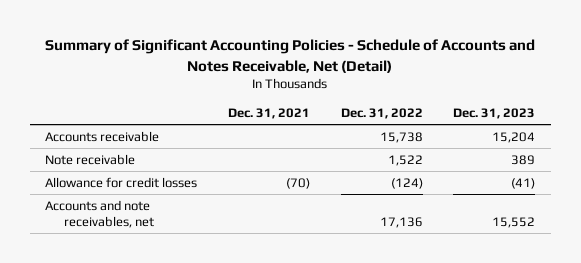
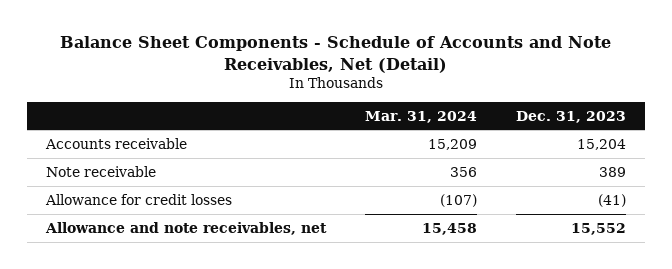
- Summary of Significant Accounting Policies - Schedule of Accounts and Notes Receivable, Net (Detail)
+ Balance Sheet Components - Schedule of Accounts and Note Receivables, Net (Detail)
- | Dec. 31, 2021 | Dec. 31, 2022 | Dec. 31, 2023
+ | Mar. 31, 2024 | Dec. 31, 2023
- Accounts and note receivables, net | | 17,136 | 15,552
+ Allowance and note receivables, net | 15,458 | 15,552

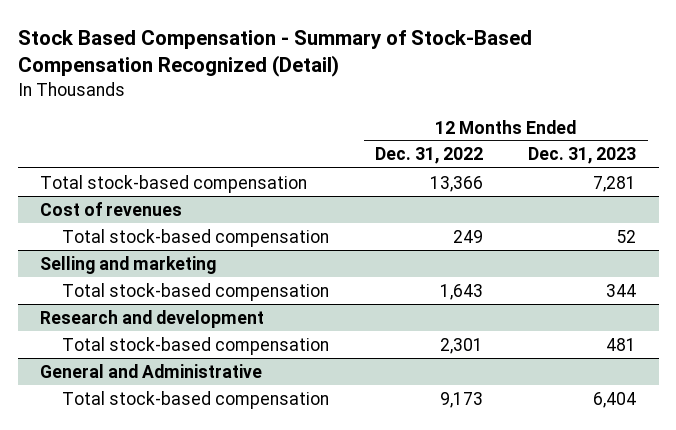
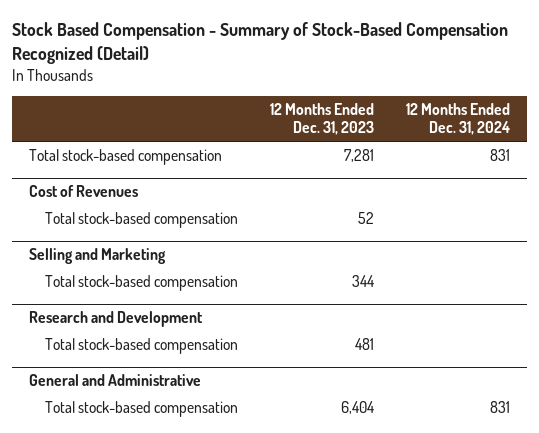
- | 12 Months Ended Dec. 31, 2022 | 12 Months Ended Dec. 31, 2023
+ | 12 Months Ended Dec. 31, 2023 | 12 Months Ended Dec. 31, 2024
- Cost of revenues
+ Cost of Revenues
- Selling and marketing
+ Selling and Marketing
- Research and development
+ Research and Development

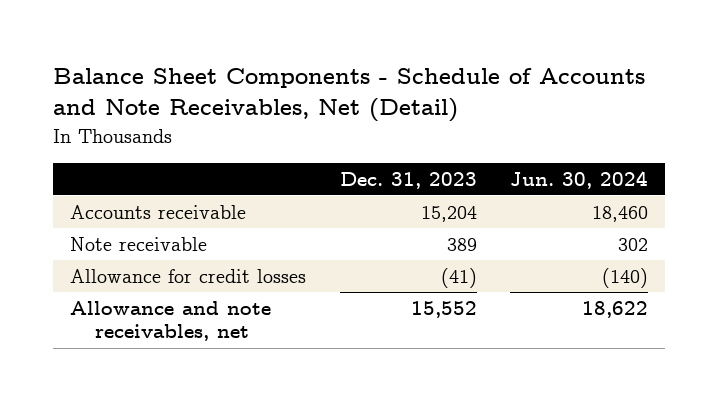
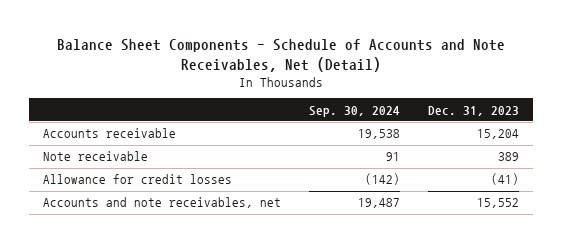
- | Dec. 31, 2023 | Jun. 30, 2024
+ | Sep. 30, 2024 | Dec. 31, 2023
- Allowance and note receivables, net | 15,552 | 18,622
+ Accounts and note receivables, net | 19,487 | 15,552

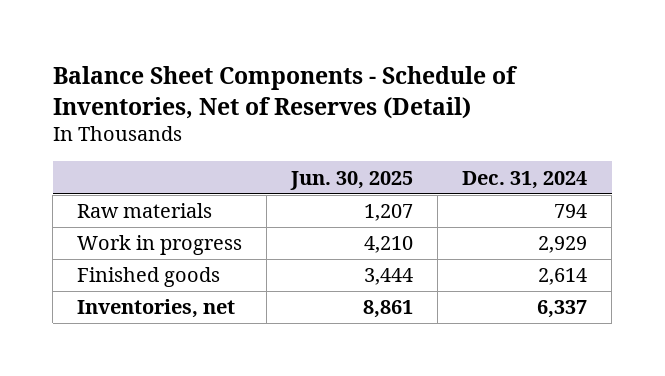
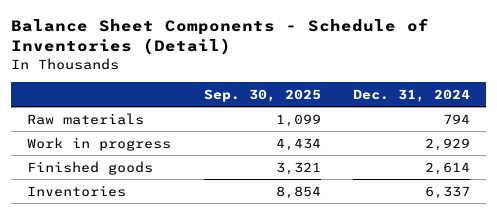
- Balance Sheet Components - Schedule of Inventories, Net of Reserves (Detail)
+ Balance Sheet Components - Schedule of Inventories (Detail)
- | Jun. 30, 2025 | Dec. 31, 2024
+ | Sep. 30, 2025 | Dec. 31, 2024
- Inventories, net | 8,861 | 6,337
+ Inventories | 8,854 | 6,337

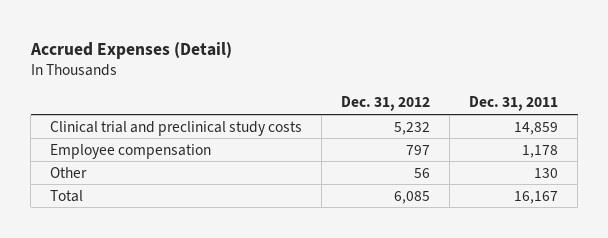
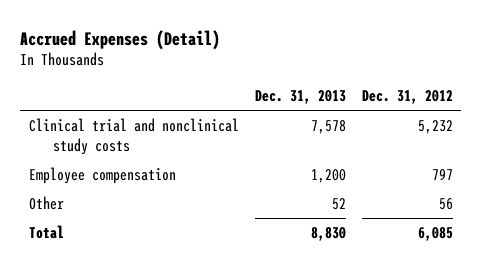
- | Dec. 31, 2012 | Dec. 31, 2011
+ | Dec. 31, 2013 | Dec. 31, 2012
- Clinical trial and preclinical study costs | 5,232 | 14,859
+ Clinical trial and nonclinical study costs | 7,578 | 5,232

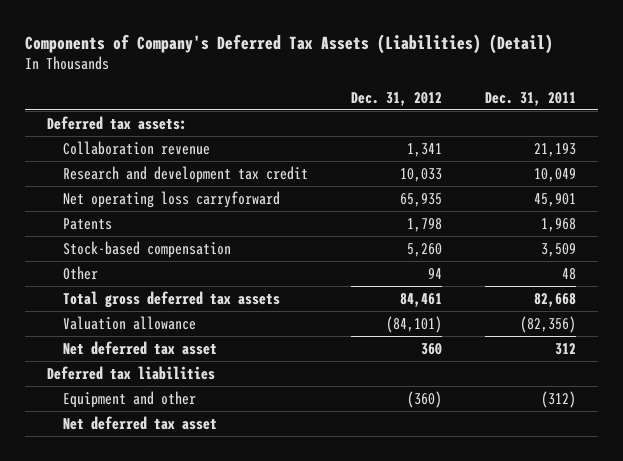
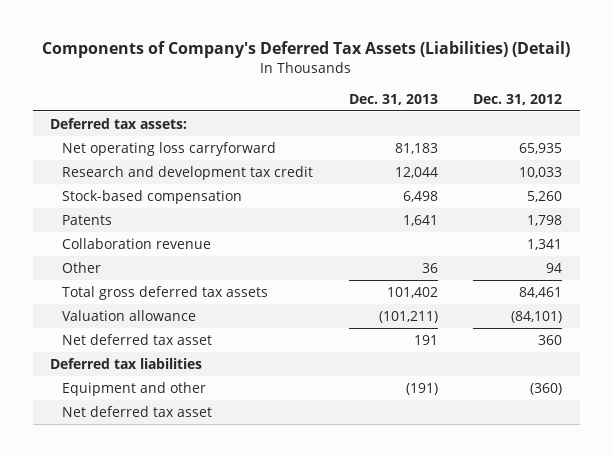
- | Dec. 31, 2012 | Dec. 31, 2011
+ | Dec. 31, 2013 | Dec. 31, 2012
moved down: Research and development tax credit | 12,044 | 10,033
moved down: Patents | 1,641 | 1,798
moved down: Collaboration revenue | | 1,341

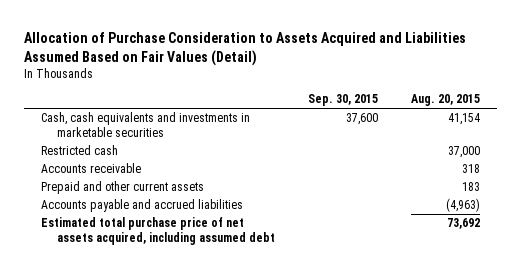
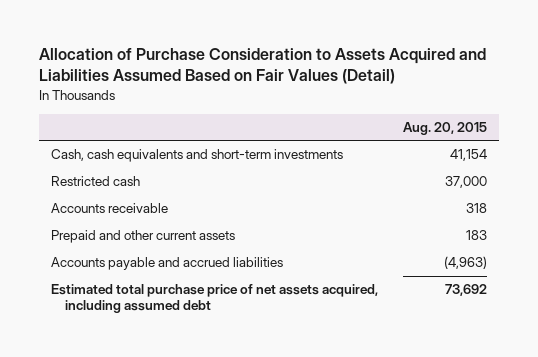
- | Sep. 30, 2015 | Aug. 20, 2015
+ | Aug. 20, 2015
- Cash, cash equivalents and investments in marketable securities | 37,600 | 41,154
+ Cash, cash equivalents and short-term investments | 41,154

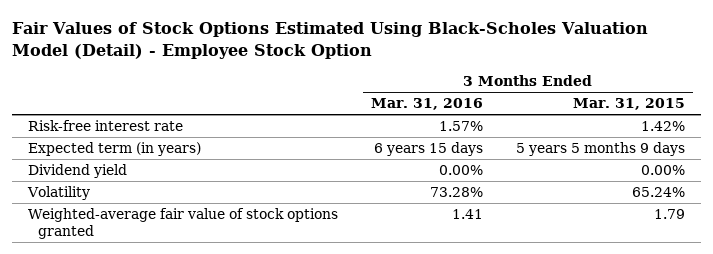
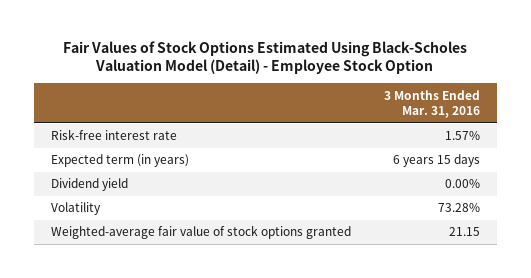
- | 3 Months Ended Mar. 31, 2016 | 3 Months Ended Mar. 31, 2015
+ | 3 Months Ended Mar. 31, 2016
- Weighted-average fair value of stock options granted | 1.41 | 1.79
+ Weighted-average fair value of stock options granted | 21.15

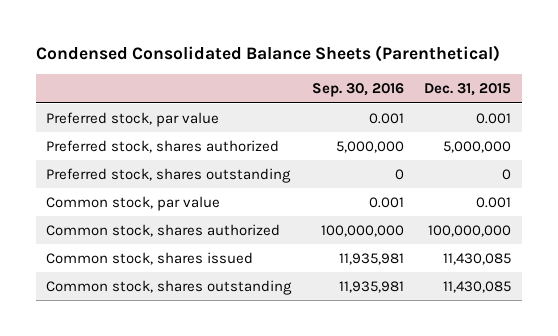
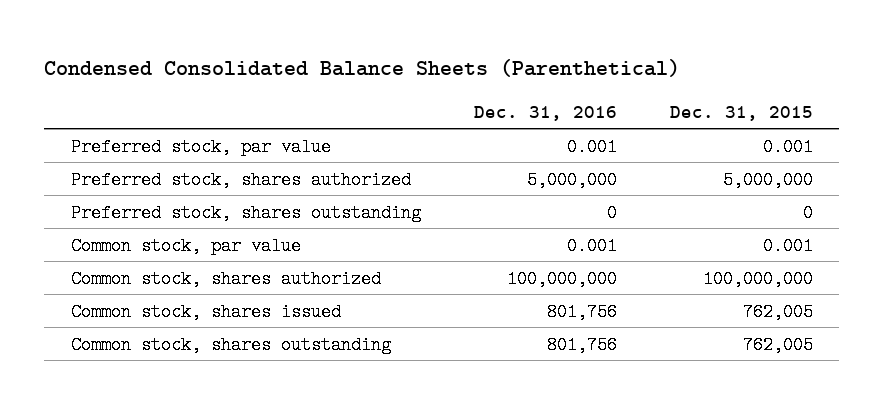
- | Sep. 30, 2016 | Dec. 31, 2015
+ | Dec. 31, 2016 | Dec. 31, 2015
- Common stock, shares issued | 11,935,981 | 11,430,085
- Common stock, shares outstanding | 11,935,981 | 11,430,085
+ Common stock, shares issued | 801,756 | 762,005
+ Common stock, shares outstanding | 801,756 | 762,005

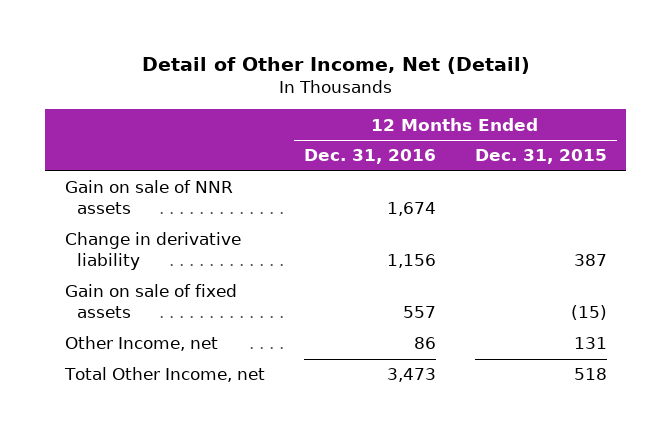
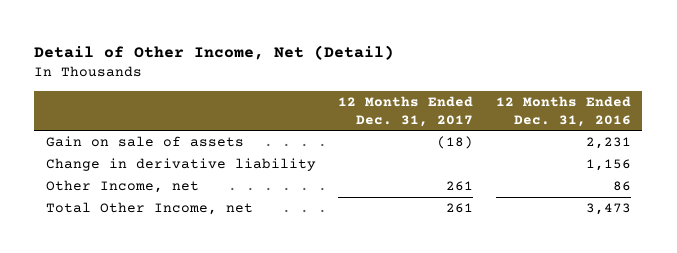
- | 12 Months Ended Dec. 31, 2016 | 12 Months Ended Dec. 31, 2015
+ | 12 Months Ended Dec. 31, 2017 | 12 Months Ended Dec. 31, 2016
- Gain on sale of NNR assets | 1,674 |
+ Gain on sale of assets | (18) | 2,231
- Gain on sale of fixed assets | 557 | (15)

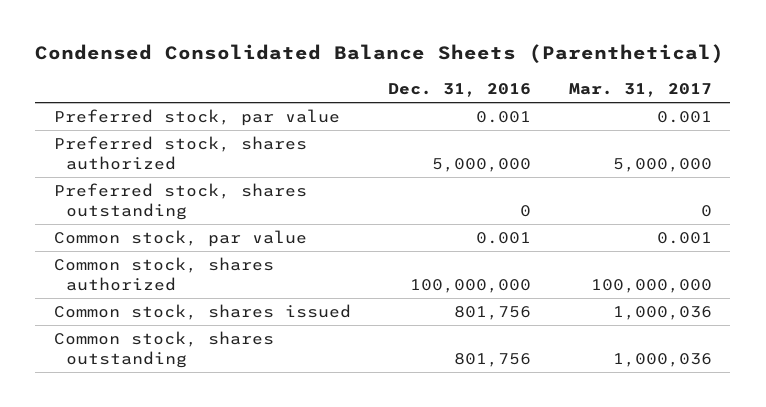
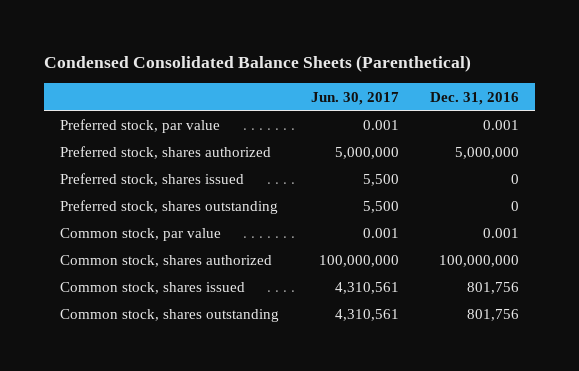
- | Dec. 31, 2016 | Mar. 31, 2017
+ | Jun. 30, 2017 | Dec. 31, 2016
+ Preferred stock, shares issued | 5,500 | 0

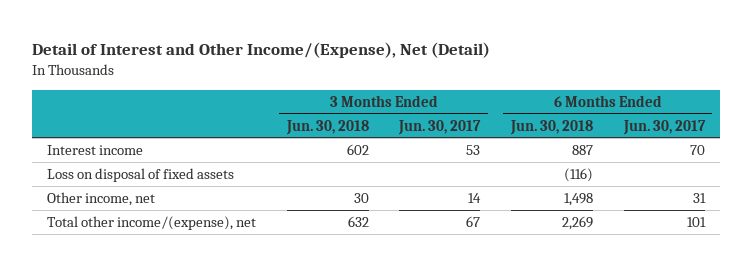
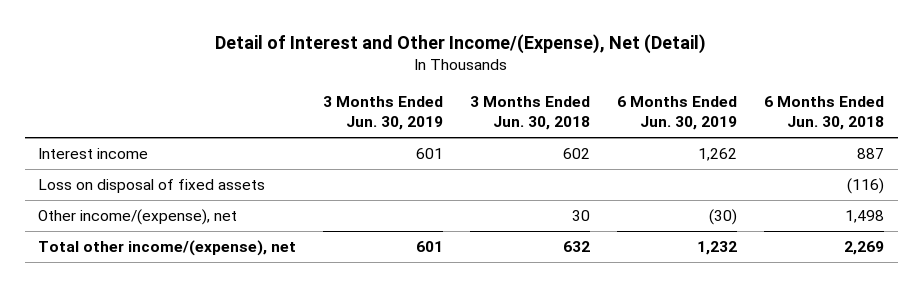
- | 3 Months Ended Jun. 30, 2018 | 3 Months Ended Jun. 30, 2017 | 6 Months Ended Jun. 30, 2018 | 6 Months Ended Jun. 30, 2017
+ | 3 Months Ended Jun. 30, 2019 | 3 Months Ended Jun. 30, 2018 | 6 Months Ended Jun. 30, 2019 | 6 Months Ended Jun. 30, 2018
- Other income, net | 30 | 14 | 1,498 | 31
+ Other income/(expense), net | | 30 | (30) | 1,498

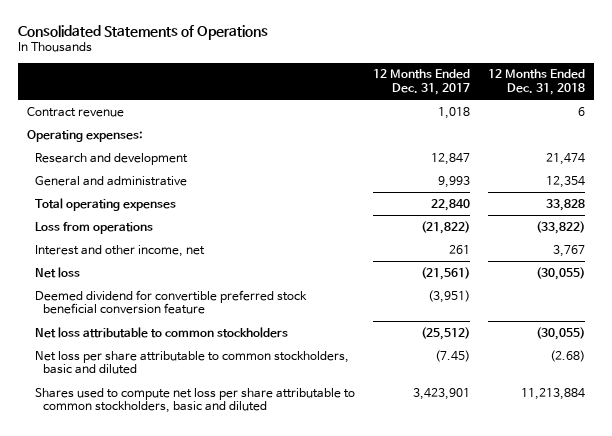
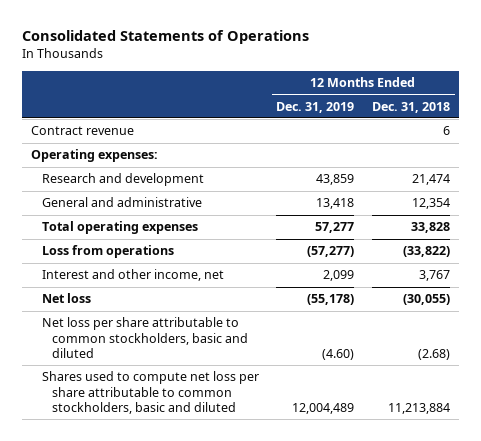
- | 12 Months Ended Dec. 31, 2017 | 12 Months Ended Dec. 31, 2018
+ | 12 Months Ended Dec. 31, 2019 | 12 Months Ended Dec. 31, 2018
- Deemed dividend for convertible preferred stock beneficial conversion feature | (3,951) |
- Net loss attributable to common stockholders | (25,512) | (30,055)

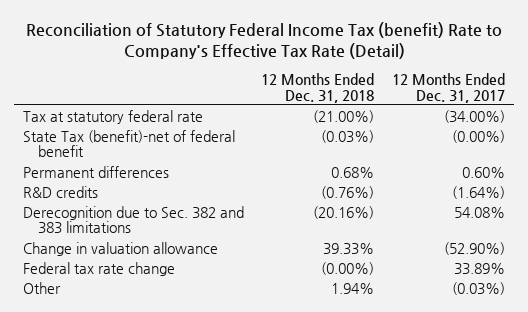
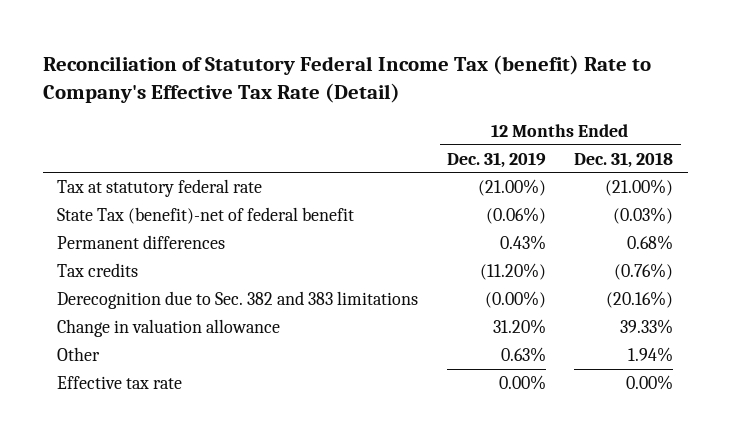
- | 12 Months Ended Dec. 31, 2018 | 12 Months Ended Dec. 31, 2017
+ | 12 Months Ended Dec. 31, 2019 | 12 Months Ended Dec. 31, 2018
- R&D credits | (0.76%) | (1.64%)
+ Tax credits | (11.20%) | (0.76%)
- Federal tax rate change | (0.00%) | 33.89%
+ Effective tax rate | 0.00% | 0.00%

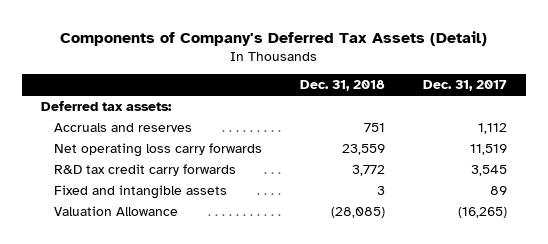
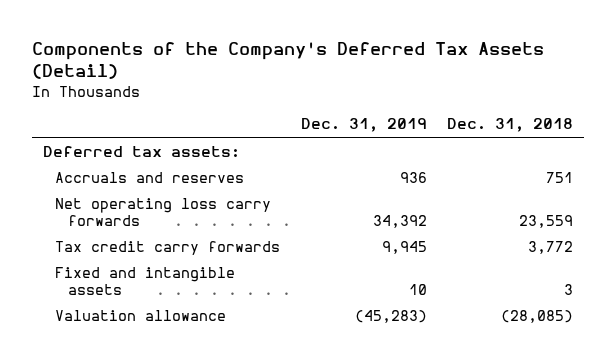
- Components of Company's Deferred Tax Assets (Detail)
+ Components of the Company's Deferred Tax Assets (Detail)
- | Dec. 31, 2018 | Dec. 31, 2017
+ | Dec. 31, 2019 | Dec. 31, 2018
- R&D tax credit carry forwards | 3,772 | 3,545
+ Tax credit carry forwards | 9,945 | 3,772
- Valuation Allowance | (28,085) | (16,265)
+ Valuation allowance | (45,283) | (28,085)

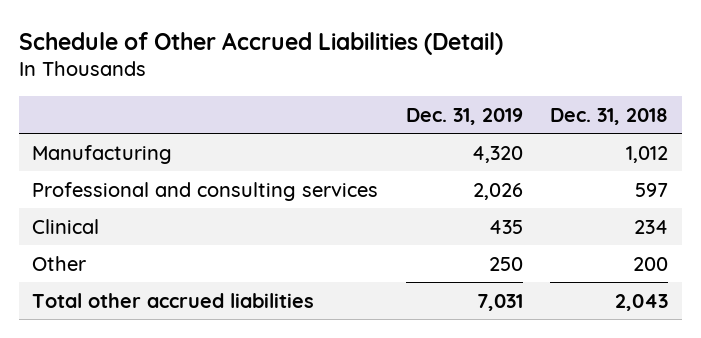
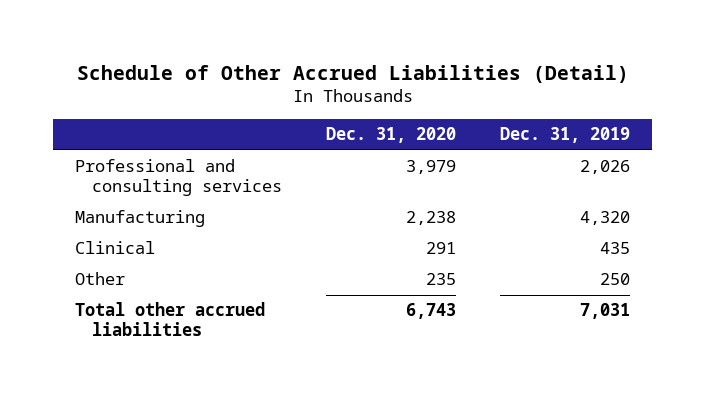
- | Dec. 31, 2019 | Dec. 31, 2018
+ | Dec. 31, 2020 | Dec. 31, 2019
moved down: Manufacturing | 2,238 | 4,320

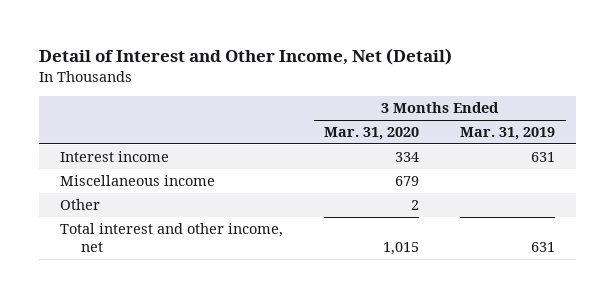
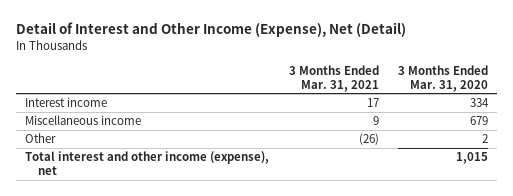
- Detail of Interest and Other Income, Net (Detail)
+ Detail of Interest and Other Income (Expense), Net (Detail)
- | 3 Months Ended Mar. 31, 2020 | 3 Months Ended Mar. 31, 2019
+ | 3 Months Ended Mar. 31, 2021 | 3 Months Ended Mar. 31, 2020
- Total interest and other income, net | 1,015 | 631
+ Total interest and other income (expense), net | | 1,015

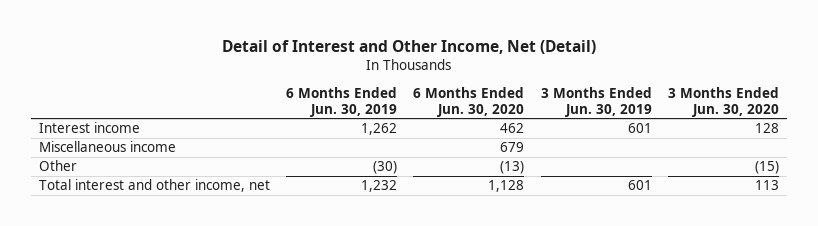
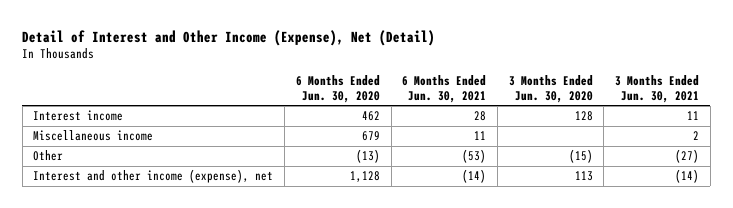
- Detail of Interest and Other Income, Net (Detail)
+ Detail of Interest and Other Income (Expense), Net (Detail)
- | 6 Months Ended Jun. 30, 2019 | 6 Months Ended Jun. 30, 2020 | 3 Months Ended Jun. 30, 2019 | 3 Months Ended Jun. 30, 2020
+ | 6 Months Ended Jun. 30, 2020 | 6 Months Ended Jun. 30, 2021 | 3 Months Ended Jun. 30, 2020 | 3 Months Ended Jun. 30, 2021
- Total interest and other income, net | 1,232 | 1,128 | 601 | 113
+ Interest and other income (expense), net | 1,128 | (14) | 113 | (14)

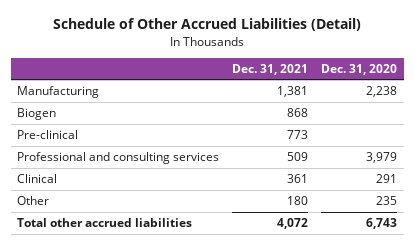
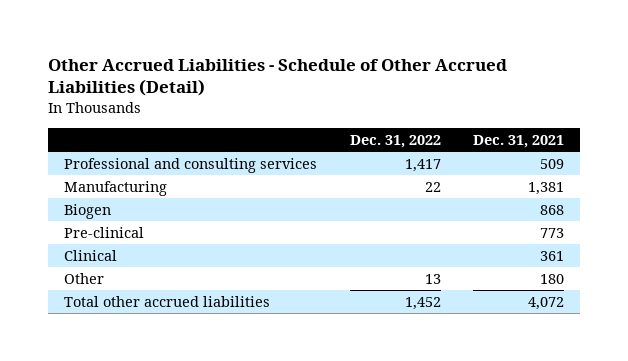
- Schedule of Other Accrued Liabilities (Detail)
+ Other Accrued Liabilities - Schedule of Other Accrued Liabilities (Detail)
- | Dec. 31, 2021 | Dec. 31, 2020
+ | Dec. 31, 2022 | Dec. 31, 2021
moved up: Professional and consulting services | 1,417 | 509

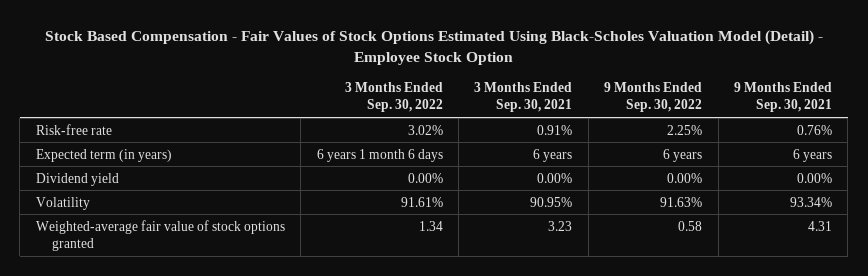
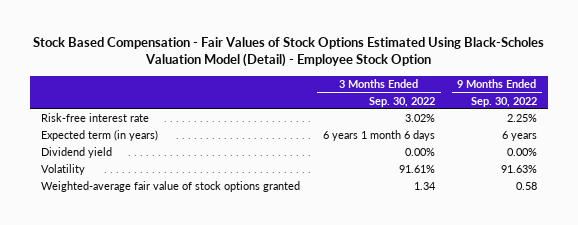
- | 3 Months Ended Sep. 30, 2022 | 3 Months Ended Sep. 30, 2021 | 9 Months Ended Sep. 30, 2022 | 9 Months Ended Sep. 30, 2021
+ | 3 Months Ended Sep. 30, 2022 | 9 Months Ended Sep. 30, 2022
- Risk-free rate | 3.02% | 0.91% | 2.25% | 0.76%
+ Risk-free interest rate | 3.02% | 2.25%

